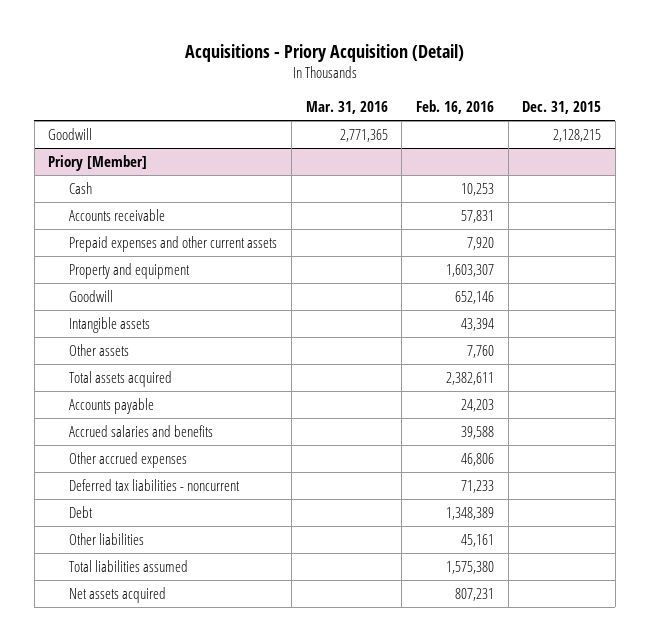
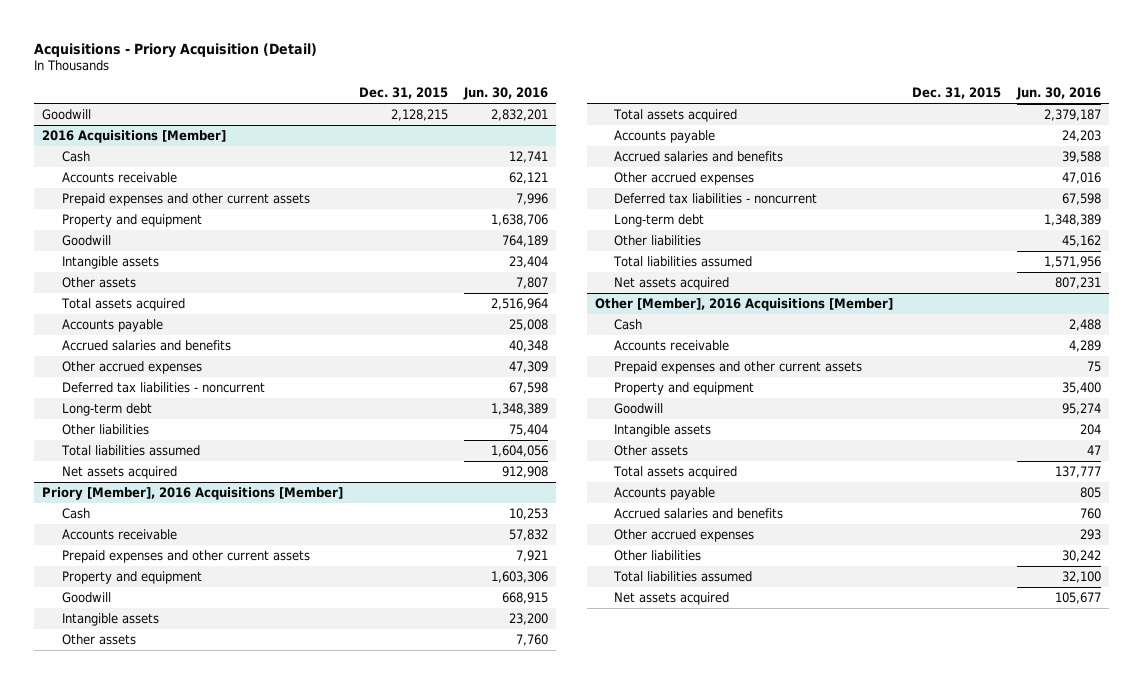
- | Mar. 31, 2016 | Feb. 16, 2016 | Dec. 31, 2015
+ | Dec. 31, 2015 | Jun. 30, 2016
- Priory [Member]
+ 2016 Acquisitions [Member]
+ Cash | | 12,741
+ Accounts receivable | | 62,121
+ Prepaid expenses and other current assets | | 7,996
+ Property and equipment | | 1,638,706
+ Goodwill | | 764,189
+ Intangible assets | | 23,404
+ Other assets | | 7,807
+ Total assets acquired | | 2,516,964
+ Accounts payable | | 25,008
+ Accrued salaries and benefits | | 40,348
+ Other accrued expenses | | 47,309
+ Deferred tax liabilities - noncurrent | | 67,598
+ Long-term debt | | 1,348,389
+ Other liabilities | | 75,404
+ Total liabilities assumed | | 1,604,056
+ Net assets acquired | | 912,908
+ Priory [Member], 2016 Acquisitions [Member]
- Debt | | 1,348,389 |
+ Long-term debt | | 1,348,389
+ Other [Member], 2016 Acquisitions [Member]
+ Cash | | 2,488
+ Accounts receivable | | 4,289
+ Prepaid expenses and other current assets | | 75
+ Property and equipment | | 35,400
+ Goodwill | | 95,274
+ Intangible assets | | 204
+ Other assets | | 47
+ Total assets acquired | | 137,777
+ Accounts payable | | 805
+ Accrued salaries and benefits | | 760
+ Other accrued expenses | | 293
+ Other liabilities | | 30,242
+ Total liabilities assumed | | 32,100
+ Net assets acquired | | 105,677

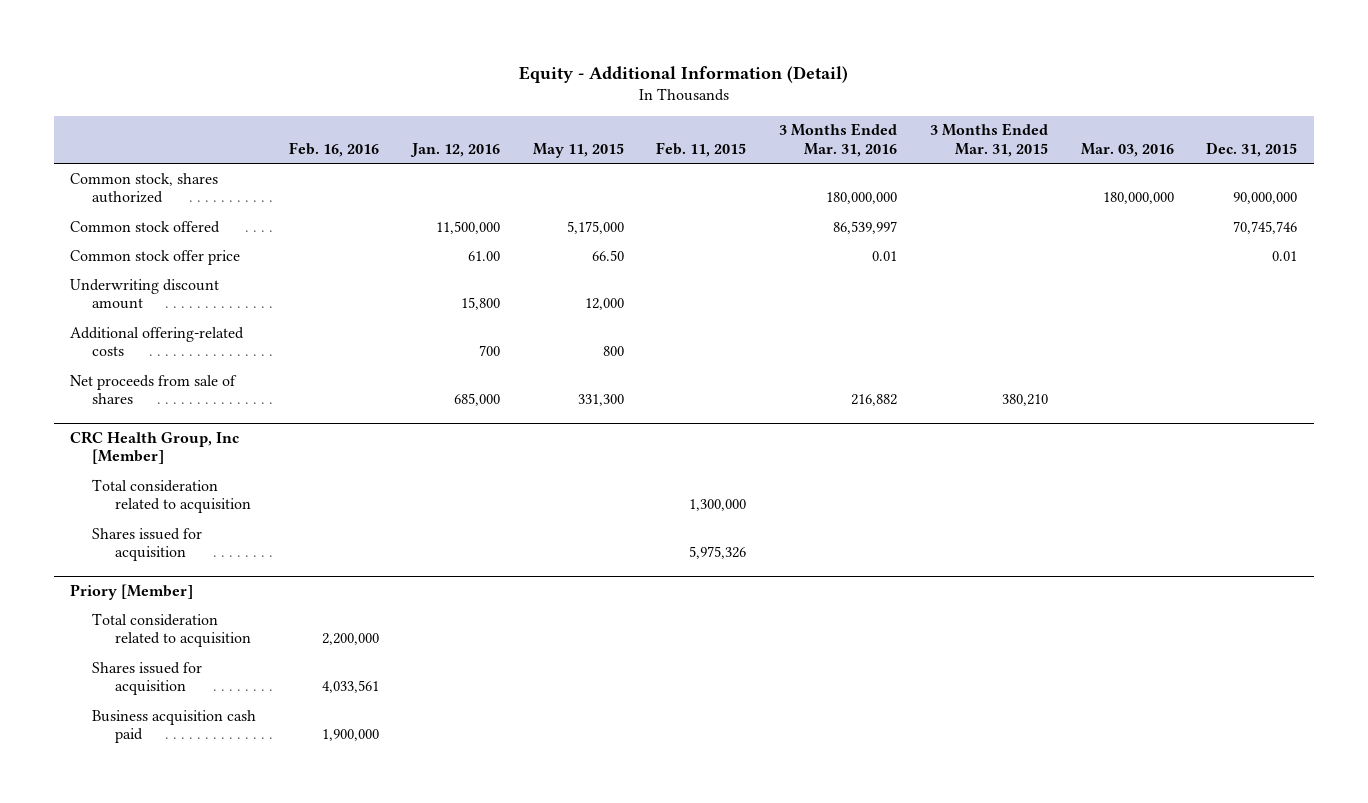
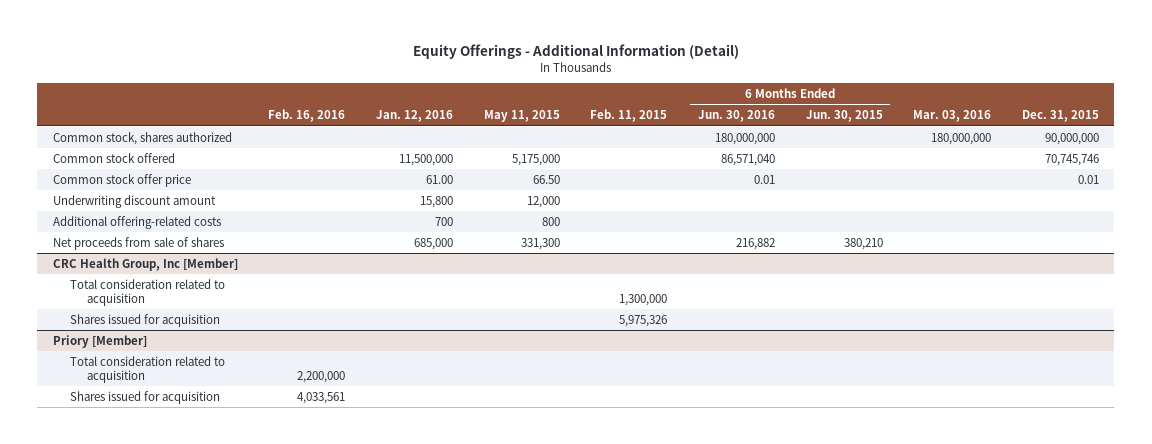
- Equity - Additional Information (Detail)
+ Equity Offerings - Additional Information (Detail)
- | Feb. 16, 2016 | Jan. 12, 2016 | May 11, 2015 | Feb. 11, 2015 | 3 Months Ended Mar. 31, 2016 | 3 Months Ended Mar. 31, 2015 | Mar. 03, 2016 | Dec. 31, 2015
+ | Feb. 16, 2016 | Jan. 12, 2016 | May 11, 2015 | Feb. 11, 2015 | 6 Months Ended Jun. 30, 2016 | 6 Months Ended Jun. 30, 2015 | Mar. 03, 2016 | Dec. 31, 2015
@ Priory [Member]
- Business acquisition cash paid | 1,900,000 | | | | | | |

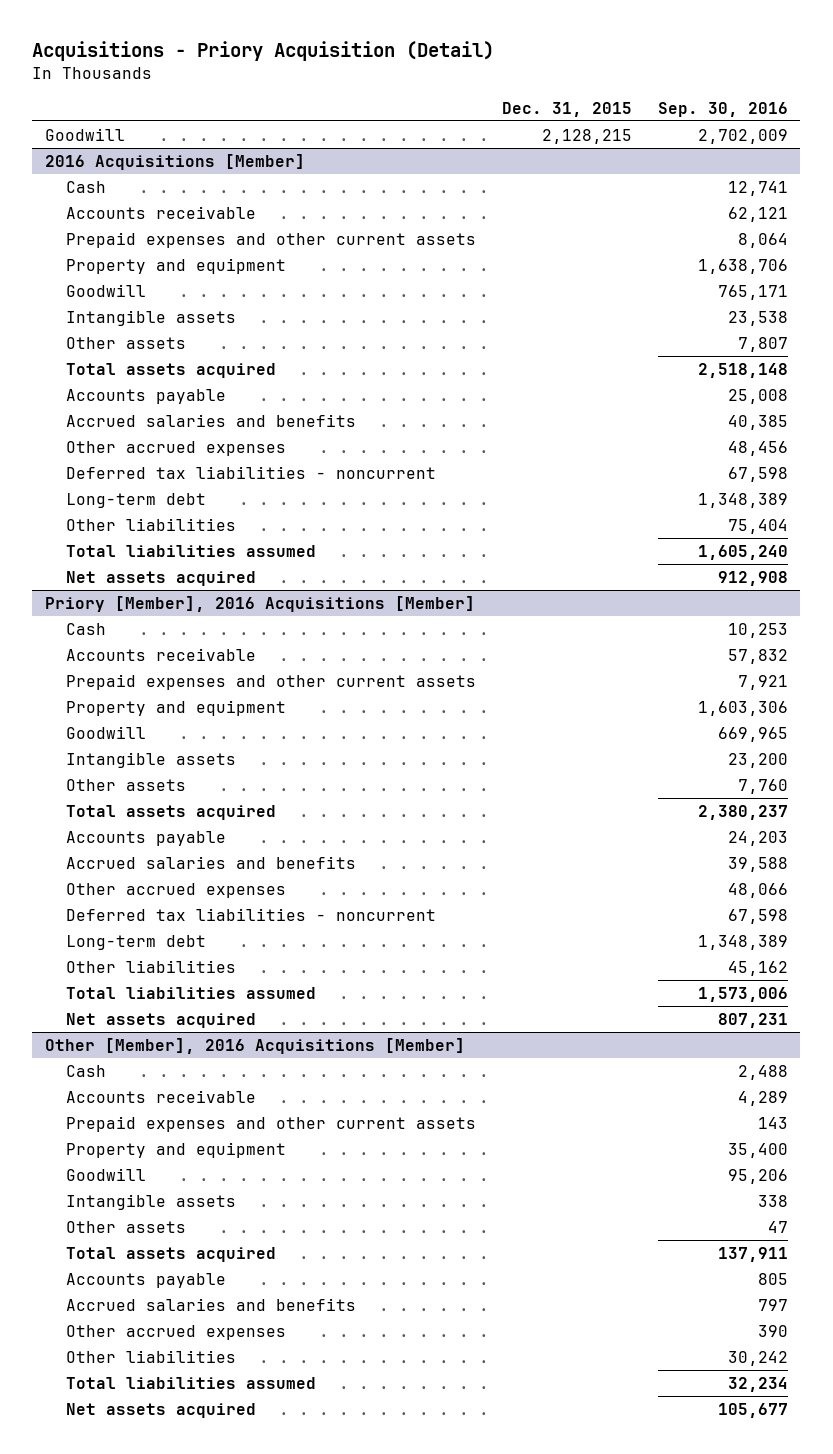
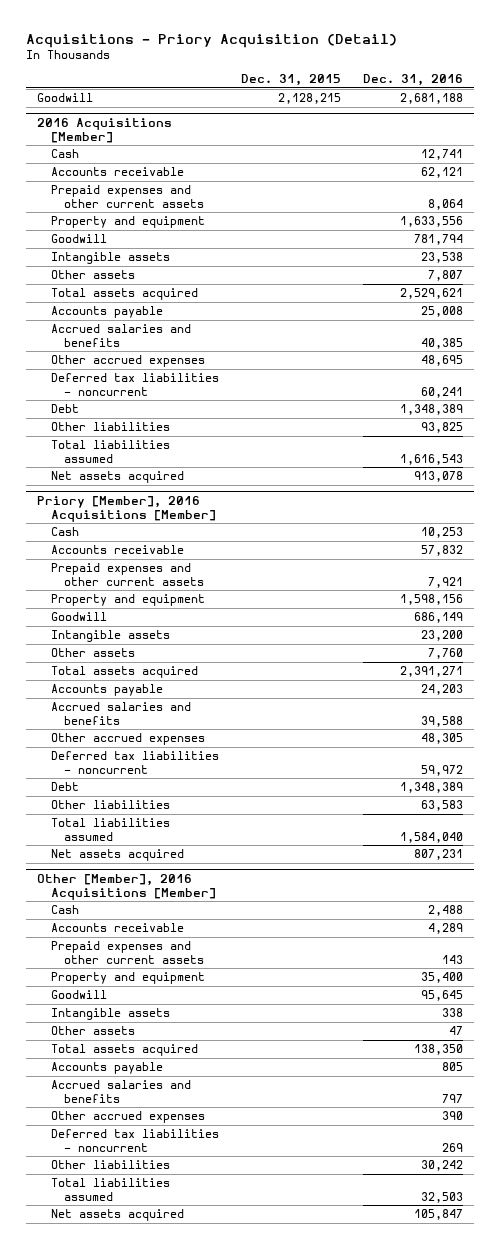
- | Dec. 31, 2015 | Sep. 30, 2016
+ | Dec. 31, 2015 | Dec. 31, 2016
@ 2016 Acquisitions [Member]
- Long-term debt | | 1,348,389
+ Debt | | 1,348,389
@ Priory [Member], 2016 Acquisitions [Member]
- Long-term debt | | 1,348,389
+ Debt | | 1,348,389
@ Other [Member], 2016 Acquisitions [Member]
+ Deferred tax liabilities - noncurrent | | 269

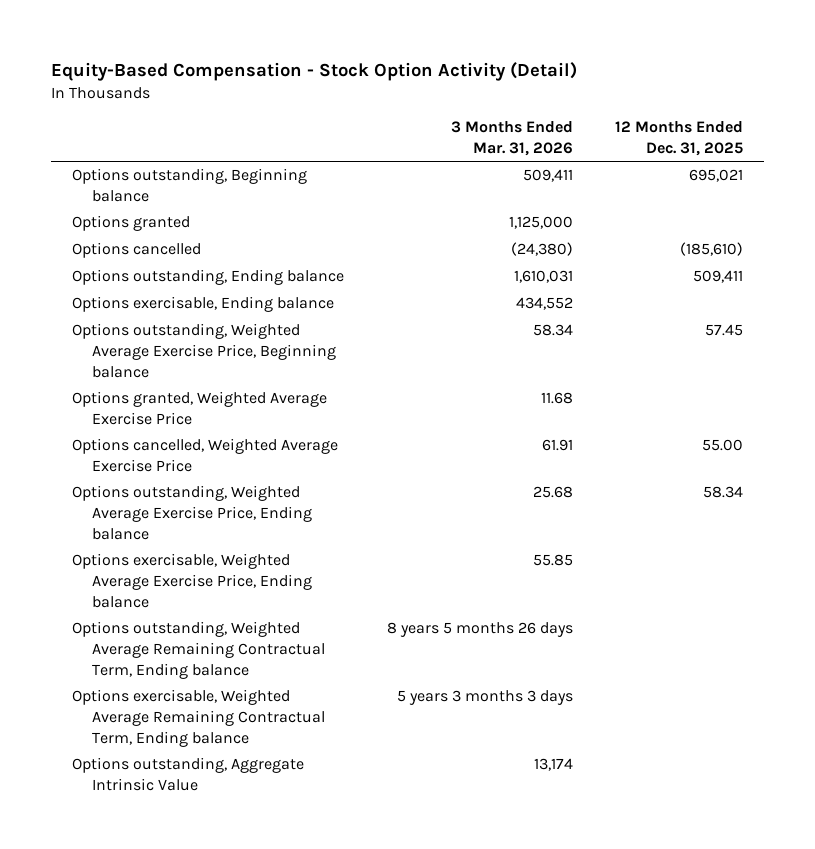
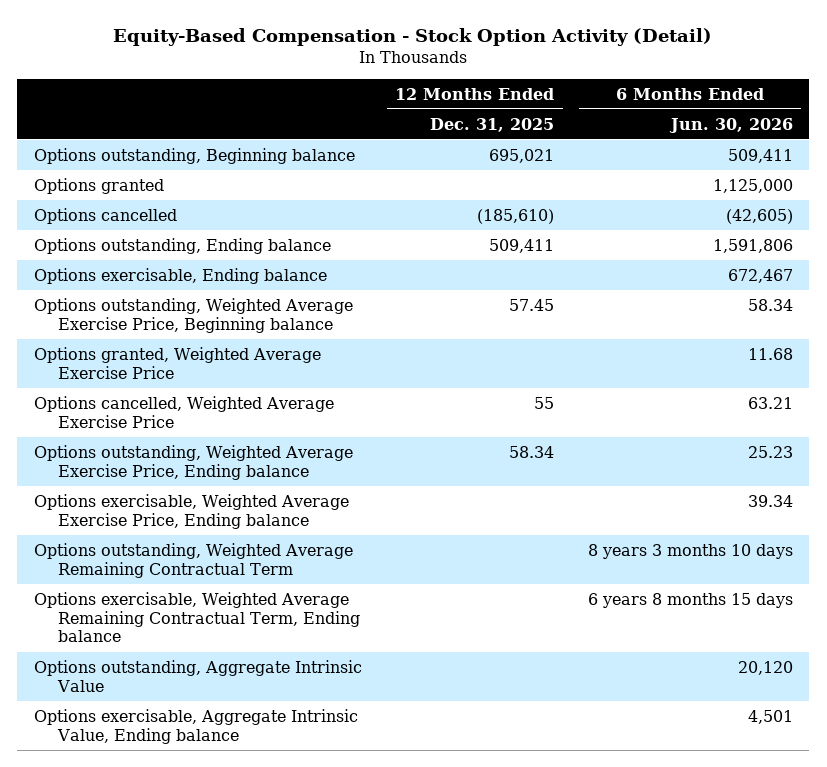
- | 3 Months Ended Mar. 31, 2026 | 12 Months Ended Dec. 31, 2025
+ | 12 Months Ended Dec. 31, 2025 | 6 Months Ended Jun. 30, 2026
- Options cancelled, Weighted Average Exercise Price | 61.91 | 55.00
+ Options cancelled, Weighted Average Exercise Price | 55 | 63.21
- Options outstanding, Weighted Average Remaining Contractual Term, Ending balance | 8 years 5 months 26 days |
+ Options outstanding, Weighted Average Remaining Contractual Term | | 8 years 3 months 10 days
+ Options exercisable, Aggregate Intrinsic Value, Ending balance | | 4,501

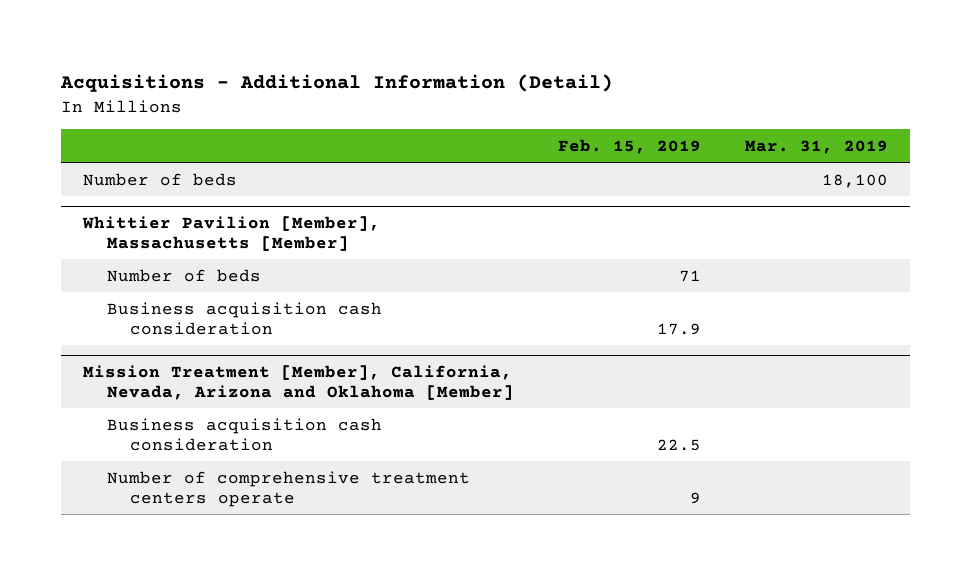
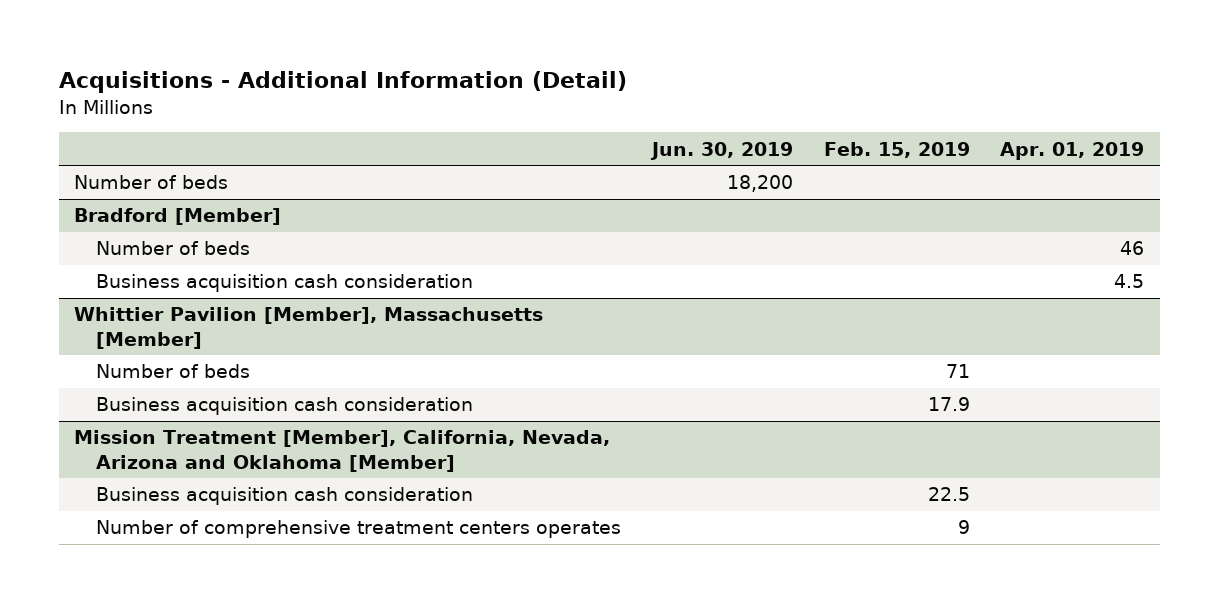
- | Feb. 15, 2019 | Mar. 31, 2019
+ | Jun. 30, 2019 | Feb. 15, 2019 | Apr. 01, 2019
+ Bradford [Member]
+ Number of beds | | | 46
+ Business acquisition cash consideration | | | 4.5
@ Mission Treatment [Member], California, Nevada, Arizona and Oklahoma [Member]
- Number of comprehensive treatment centers operate | 9 |
+ Number of comprehensive treatment centers operates | | 9 |

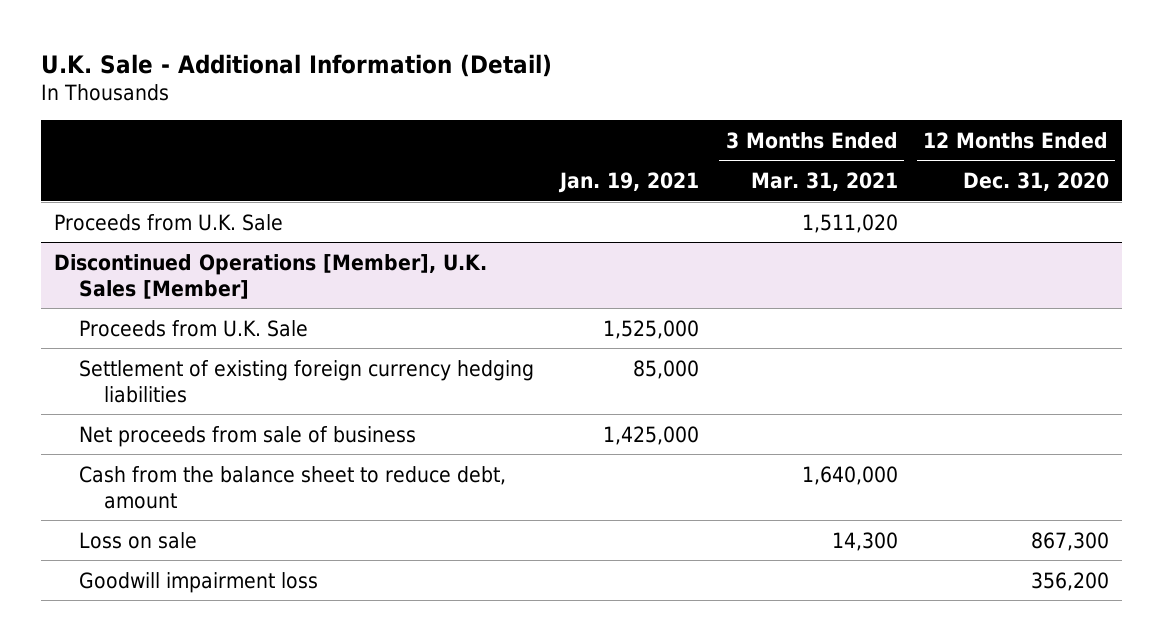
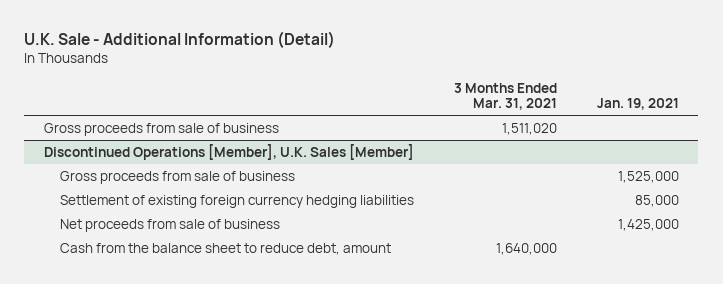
- | Jan. 19, 2021 | 3 Months Ended Mar. 31, 2021 | 12 Months Ended Dec. 31, 2020
+ | 3 Months Ended Mar. 31, 2021 | Jan. 19, 2021
- Proceeds from U.K. Sale | | 1,511,020 |
+ Gross proceeds from sale of business | 1,511,020 |
@ Discontinued Operations [Member], U.K. Sales [Member]
- Proceeds from U.K. Sale | 1,525,000 | |
+ Gross proceeds from sale of business | | 1,525,000
- Loss on sale | | 14,300 | 867,300
- Goodwill impairment loss | | | 356,200

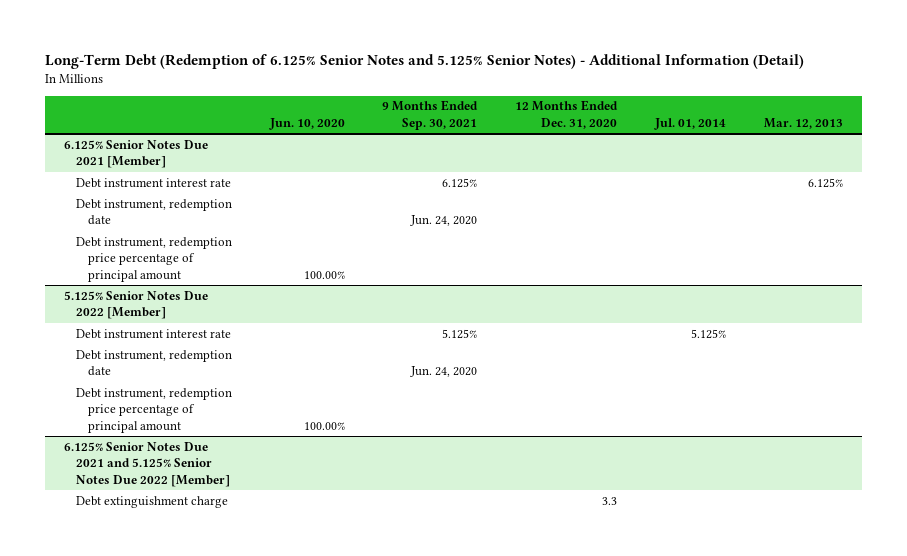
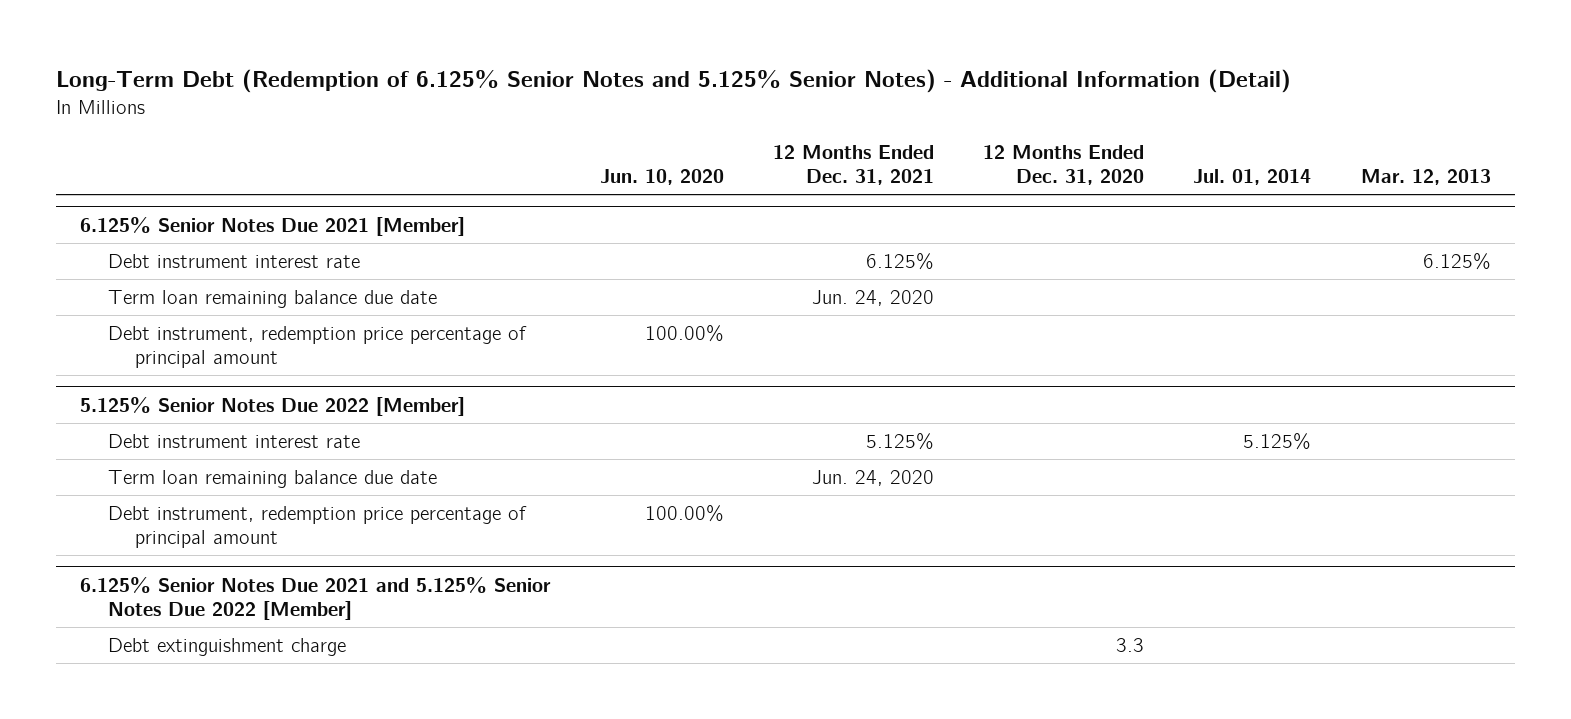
- | Jun. 10, 2020 | 9 Months Ended Sep. 30, 2021 | 12 Months Ended Dec. 31, 2020 | Jul. 01, 2014 | Mar. 12, 2013
+ | Jun. 10, 2020 | 12 Months Ended Dec. 31, 2021 | 12 Months Ended Dec. 31, 2020 | Jul. 01, 2014 | Mar. 12, 2013
@ 6.125% Senior Notes Due 2021 [Member]
- Debt instrument, redemption date | | Jun. 24, 2020 | | |
+ Term loan remaining balance due date | | Jun. 24, 2020 | | |
@ 5.125% Senior Notes Due 2022 [Member]
- Debt instrument, redemption date | | Jun. 24, 2020 | | |
+ Term loan remaining balance due date | | Jun. 24, 2020 | | |

